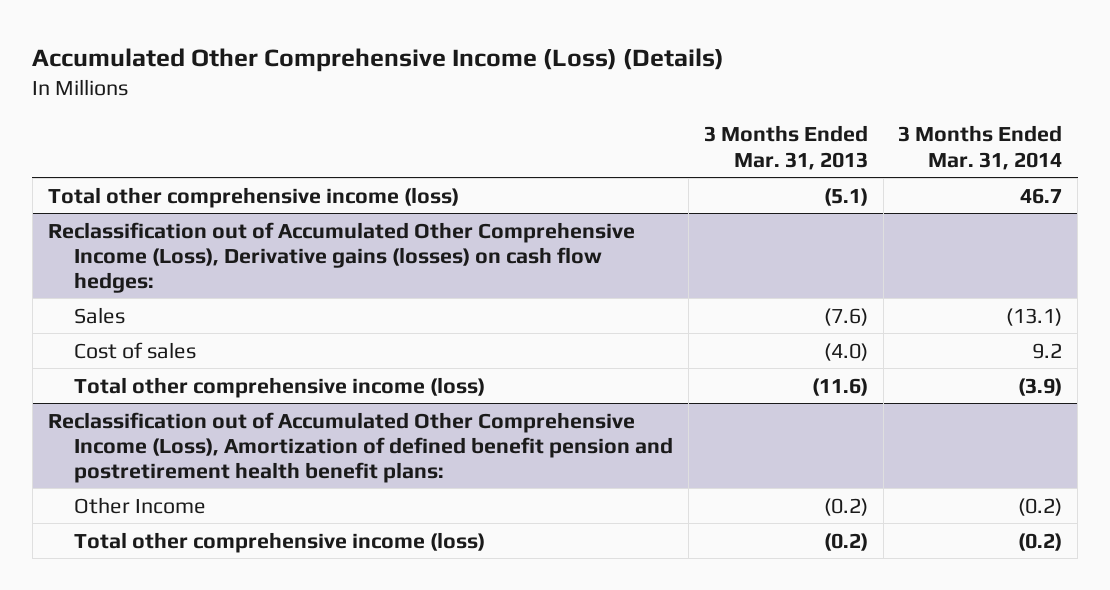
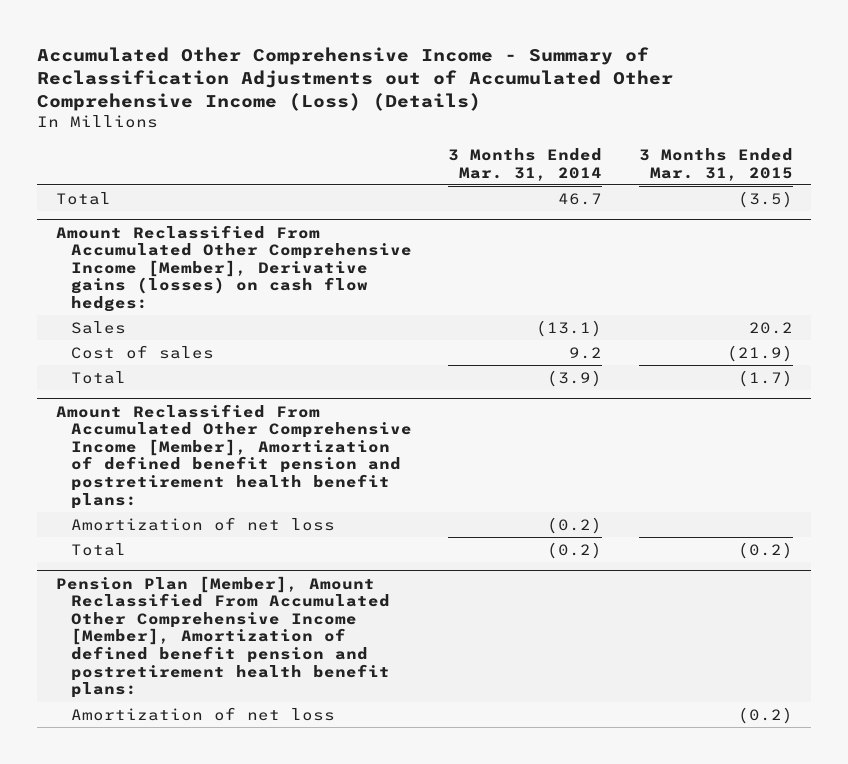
- Accumulated Other Comprehensive Income (Loss) (Details)
+ Accumulated Other Comprehensive Income - Summary of Reclassification Adjustments out of Accumulated Other Comprehensive Income (Loss) (Details)
- | 3 Months Ended Mar. 31, 2013 | 3 Months Ended Mar. 31, 2014
+ | 3 Months Ended Mar. 31, 2014 | 3 Months Ended Mar. 31, 2015
- Total other comprehensive income (loss) | (5.1) | 46.7
- Reclassification out of Accumulated Other Comprehensive Income (Loss), Derivative gains (losses) on cash flow hedges:
+ Total | 46.7 | (3.5)
+ Amount Reclassified From Accumulated Other Comprehensive Income [Member], Derivative gains (losses) on cash flow hedges:
- Total other comprehensive income (loss) | (11.6) | (3.9)
- Reclassification out of Accumulated Other Comprehensive Income (Loss), Amortization of defined benefit pension and postretirement health benefit plans:
- Other Income | (0.2) | (0.2)
- Total other comprehensive income (loss) | (0.2) | (0.2)
+ Total | (3.9) | (1.7)
+ Amount Reclassified From Accumulated Other Comprehensive Income [Member], Amortization of defined benefit pension and postretirement health benefit plans:
+ Amortization of net loss | (0.2) |
+ Total | (0.2) | (0.2)
+ Pension Plan [Member], Amount Reclassified From Accumulated Other Comprehensive Income [Member], Amortization of defined benefit pension and postretirement health benefit plans:
+ Amortization of net loss | | (0.2)

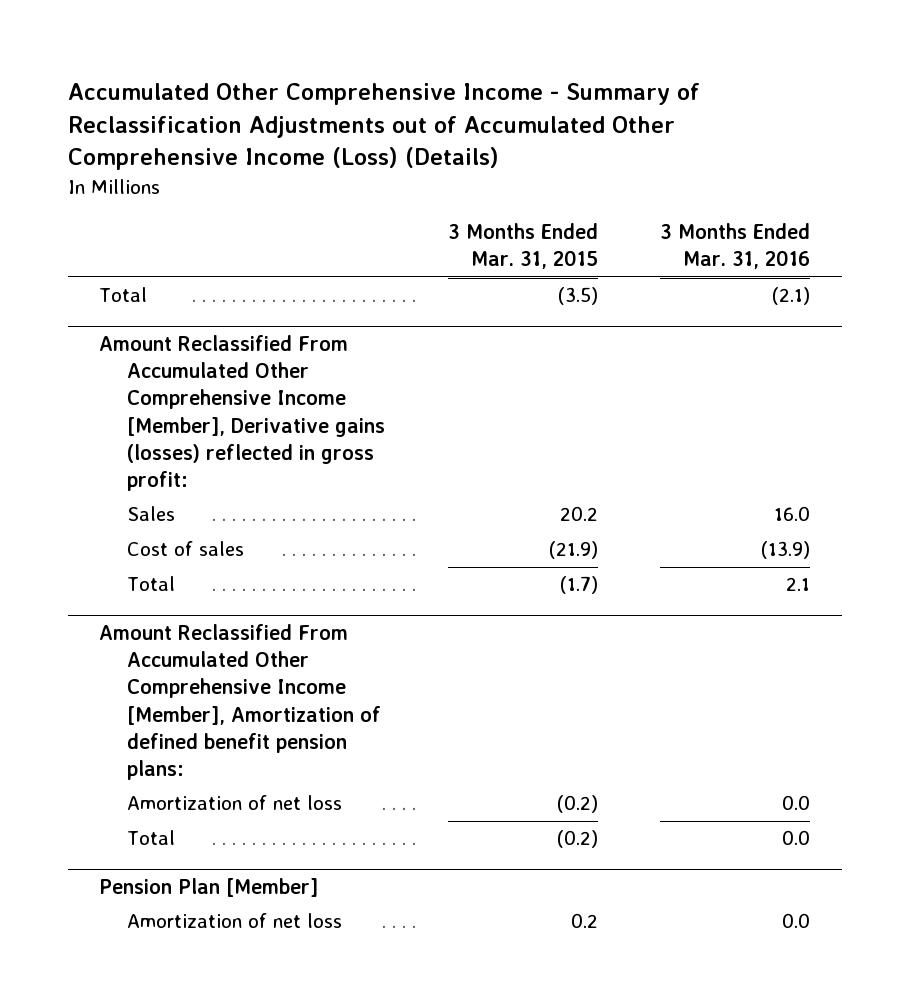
- | 3 Months Ended Mar. 31, 2014 | 3 Months Ended Mar. 31, 2015
+ | 3 Months Ended Mar. 31, 2015 | 3 Months Ended Mar. 31, 2016
- Amount Reclassified From Accumulated Other Comprehensive Income [Member], Derivative gains (losses) on cash flow hedges:
+ Amount Reclassified From Accumulated Other Comprehensive Income [Member], Derivative gains (losses) reflected in gross profit:
- Amount Reclassified From Accumulated Other Comprehensive Income [Member], Amortization of defined benefit pension and postretirement health benefit plans:
- Amortization of net loss | (0.2) |
- Total | (0.2) | (0.2)
- Pension Plan [Member], Amount Reclassified From Accumulated Other Comprehensive Income [Member], Amortization of defined benefit pension and postretirement health benefit plans:
+ Amount Reclassified From Accumulated Other Comprehensive Income [Member], Amortization of defined benefit pension plans:
+ Total | (0.2) | 0.0
+ Pension Plan [Member]
+ Amortization of net loss | 0.2 | 0.0

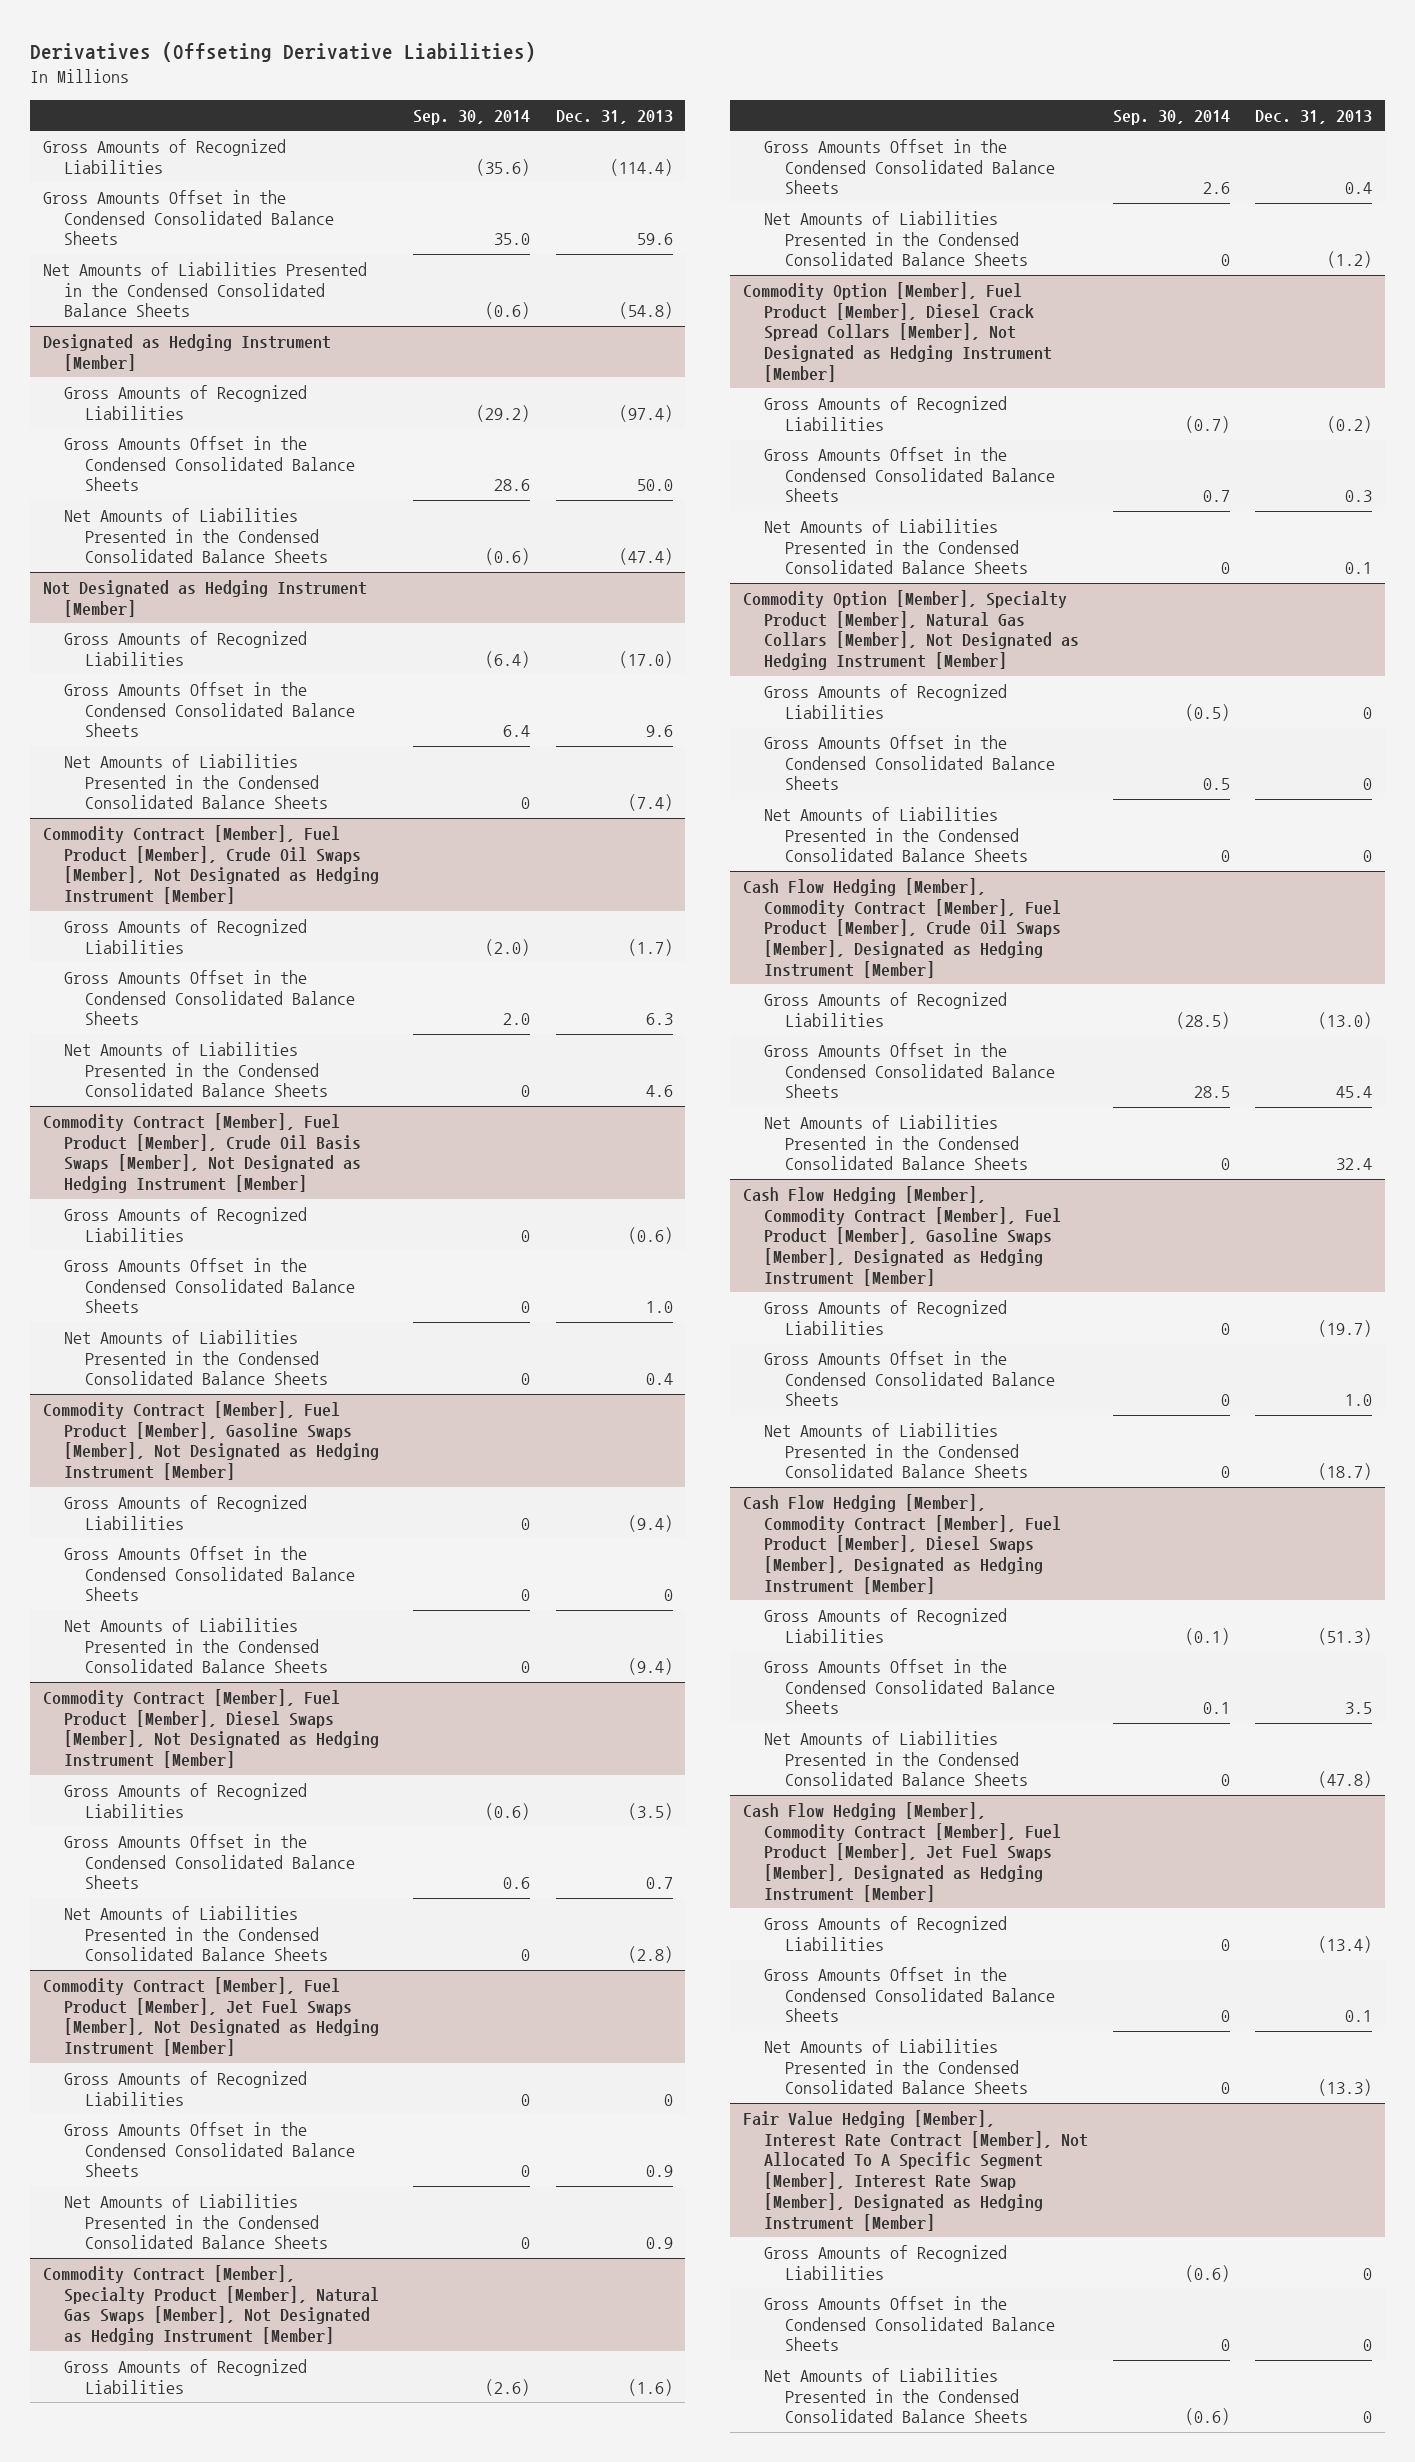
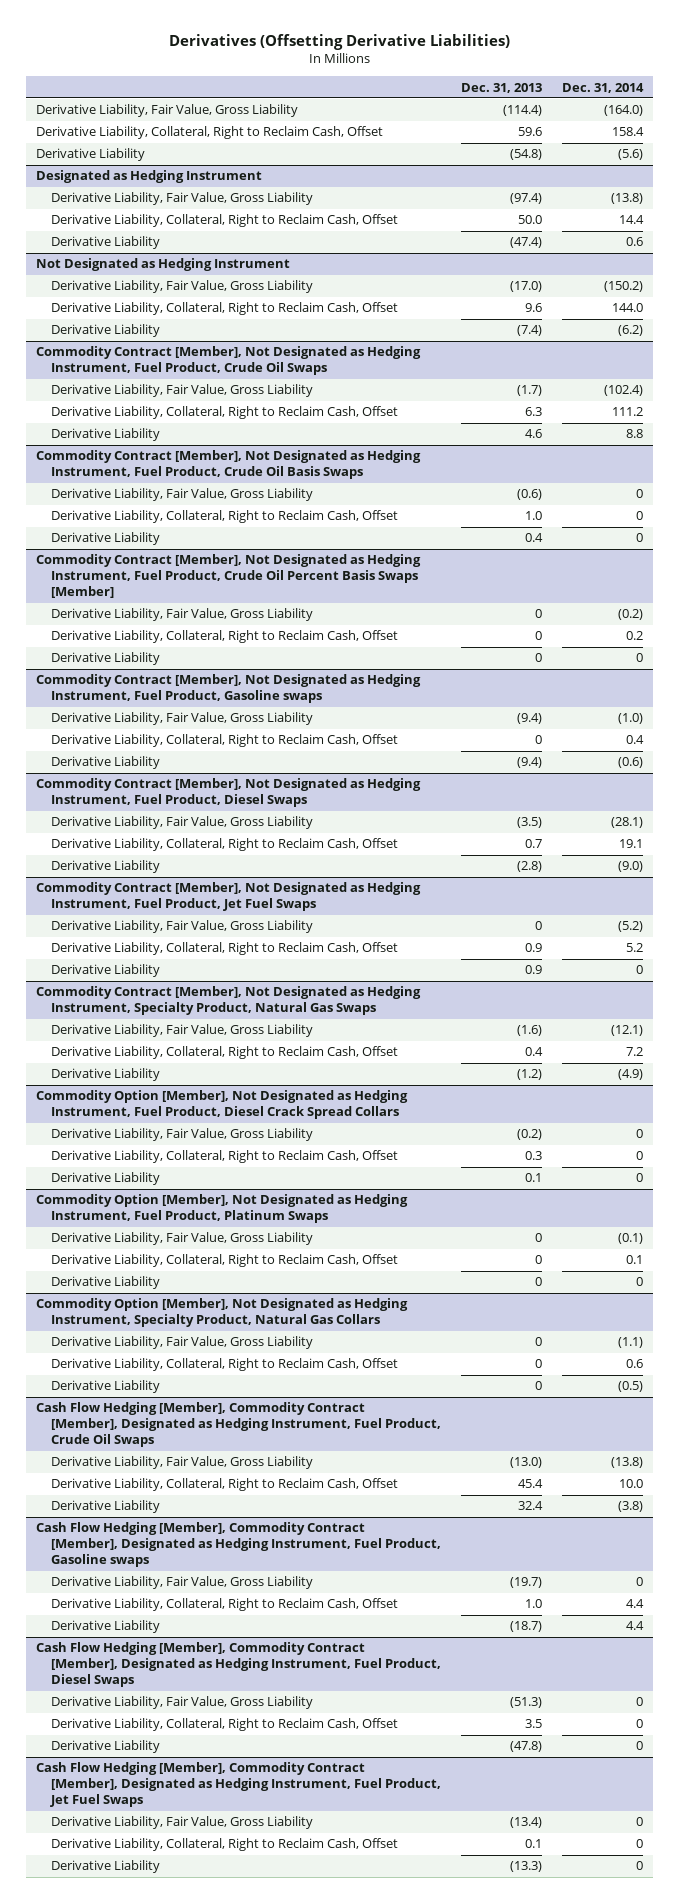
- Derivatives (Offseting Derivative Liabilities)
+ Derivatives (Offsetting Derivative Liabilities)
- | Sep. 30, 2014 | Dec. 31, 2013
+ | Dec. 31, 2013 | Dec. 31, 2014
- Gross Amounts of Recognized Liabilities | (35.6) | (114.4)
- Gross Amounts Offset in the Condensed Consolidated Balance Sheets | 35.0 | 59.6
- Net Amounts of Liabilities Presented in the Condensed Consolidated Balance Sheets | (0.6) | (54.8)
- Designated as Hedging Instrument [Member]
- Gross Amounts of Recognized Liabilities | (29.2) | (97.4)
- Gross Amounts Offset in the Condensed Consolidated Balance Sheets | 28.6 | 50.0
- Net Amounts of Liabilities Presented in the Condensed Consolidated Balance Sheets | (0.6) | (47.4)
- Not Designated as Hedging Instrument [Member]
- Gross Amounts of Recognized Liabilities | (6.4) | (17.0)
- Gross Amounts Offset in the Condensed Consolidated Balance Sheets | 6.4 | 9.6
- Net Amounts of Liabilities Presented in the Condensed Consolidated Balance Sheets | 0 | (7.4)
- Commodity Contract [Member], Fuel Product [Member], Crude Oil Swaps [Member], Not Designated as Hedging Instrument [Member]
- Gross Amounts of Recognized Liabilities | (2.0) | (1.7)
- Gross Amounts Offset in the Condensed Consolidated Balance Sheets | 2.0 | 6.3
- Net Amounts of Liabilities Presented in the Condensed Consolidated Balance Sheets | 0 | 4.6
- Commodity Contract [Member], Fuel Product [Member], Crude Oil Basis Swaps [Member], Not Designated as Hedging Instrument [Member]
- Gross Amounts of Recognized Liabilities | 0 | (0.6)
- Gross Amounts Offset in the Condensed Consolidated Balance Sheets | 0 | 1.0
- Net Amounts of Liabilities Presented in the Condensed Consolidated Balance Sheets | 0 | 0.4
- Commodity Contract [Member], Fuel Product [Member], Gasoline Swaps [Member], Not Designated as Hedging Instrument [Member]
- Gross Amounts of Recognized Liabilities | 0 | (9.4)
- Gross Amounts Offset in the Condensed Consolidated Balance Sheets | 0 | 0
- Net Amounts of Liabilities Presented in the Condensed Consolidated Balance Sheets | 0 | (9.4)
- Commodity Contract [Member], Fuel Product [Member], Diesel Swaps [Member], Not Designated as Hedging Instrument [Member]
- Gross Amounts of Recognized Liabilities | (0.6) | (3.5)
- Gross Amounts Offset in the Condensed Consolidated Balance Sheets | 0.6 | 0.7
- Net Amounts of Liabilities Presented in the Condensed Consolidated Balance Sheets | 0 | (2.8)
- Commodity Contract [Member], Fuel Product [Member], Jet Fuel Swaps [Member], Not Designated as Hedging Instrument [Member]
- Gross Amounts of Recognized Liabilities | 0 | 0
- Gross Amounts Offset in the Condensed Consolidated Balance Sheets | 0 | 0.9
- Net Amounts of Liabilities Presented in the Condensed Consolidated Balance Sheets | 0 | 0.9
- Commodity Contract [Member], Specialty Product [Member], Natural Gas Swaps [Member], Not Designated as Hedging Instrument [Member]
- Gross Amounts of Recognized Liabilities | (2.6) | (1.6)
- Gross Amounts Offset in the Condensed Consolidated Balance Sheets | 2.6 | 0.4
- Net Amounts of Liabilities Presented in the Condensed Consolidated Balance Sheets | 0 | (1.2)
- Commodity Option [Member], Fuel Product [Member], Diesel Crack Spread Collars [Member], Not Designated as Hedging Instrument [Member]
- Gross Amounts of Recognized Liabilities | (0.7) | (0.2)
- Gross Amounts Offset in the Condensed Consolidated Balance Sheets | 0.7 | 0.3
- Net Amounts of Liabilities Presented in the Condensed Consolidated Balance Sheets | 0 | 0.1
- Commodity Option [Member], Specialty Product [Member], Natural Gas Collars [Member], Not Designated as Hedging Instrument [Member]
- Gross Amounts of Recognized Liabilities | (0.5) | 0
- Gross Amounts Offset in the Condensed Consolidated Balance Sheets | 0.5 | 0
- Net Amounts of Liabilities Presented in the Condensed Consolidated Balance Sheets | 0 | 0
- Cash Flow Hedging [Member], Commodity Contract [Member], Fuel Product [Member], Crude Oil Swaps [Member], Designated as Hedging Instrument [Member]
- Gross Amounts of Recognized Liabilities | (28.5) | (13.0)
- Gross Amounts Offset in the Condensed Consolidated Balance Sheets | 28.5 | 45.4
- Net Amounts of Liabilities Presented in the Condensed Consolidated Balance Sheets | 0 | 32.4
- Cash Flow Hedging [Member], Commodity Contract [Member], Fuel Product [Member], Gasoline Swaps [Member], Designated as Hedging Instrument [Member]
- Gross Amounts of Recognized Liabilities | 0 | (19.7)
- Gross Amounts Offset in the Condensed Consolidated Balance Sheets | 0 | 1.0
- Net Amounts of Liabilities Presented in the Condensed Consolidated Balance Sheets | 0 | (18.7)
- Cash Flow Hedging [Member], Commodity Contract [Member], Fuel Product [Member], Diesel Swaps [Member], Designated as Hedging Instrument [Member]
- Gross Amounts of Recognized Liabilities | (0.1) | (51.3)
- Gross Amounts Offset in the Condensed Consolidated Balance Sheets | 0.1 | 3.5
- Net Amounts of Liabilities Presented in the Condensed Consolidated Balance Sheets | 0 | (47.8)
- Cash Flow Hedging [Member], Commodity Contract [Member], Fuel Product [Member], Jet Fuel Swaps [Member], Designated as Hedging Instrument [Member]
- Gross Amounts of Recognized Liabilities | 0 | (13.4)
- Gross Amounts Offset in the Condensed Consolidated Balance Sheets | 0 | 0.1
- Net Amounts of Liabilities Presented in the Condensed Consolidated Balance Sheets | 0 | (13.3)
- Fair Value Hedging [Member], Interest Rate Contract [Member], Not Allocated To A Specific Segment [Member], Interest Rate Swap [Member], Designated as Hedging Instrument [Member]
- Gross Amounts of Recognized Liabilities | (0.6) | 0
- Gross Amounts Offset in the Condensed Consolidated Balance Sheets | 0 | 0
- Net Amounts of Liabilities Presented in the Condensed Consolidated Balance Sheets | (0.6) | 0
+ Derivative Liability, Fair Value, Gross Liability | (114.4) | (164.0)
+ Derivative Liability, Collateral, Right to Reclaim Cash, Offset | 59.6 | 158.4
+ Derivative Liability | (54.8) | (5.6)
+ Designated as Hedging Instrument
+ Derivative Liability, Fair Value, Gross Liability | (97.4) | (13.8)
+ Derivative Liability, Collateral, Right to Reclaim Cash, Offset | 50.0 | 14.4
+ Derivative Liability | (47.4) | 0.6
+ Not Designated as Hedging Instrument
+ Derivative Liability, Fair Value, Gross Liability | (17.0) | (150.2)
+ Derivative Liability, Collateral, Right to Reclaim Cash, Offset | 9.6 | 144.0
+ Derivative Liability | (7.4) | (6.2)
+ Commodity Contract [Member], Not Designated as Hedging Instrument, Fuel Product, Crude Oil Swaps
+ Derivative Liability, Fair Value, Gross Liability | (1.7) | (102.4)
+ Derivative Liability, Collateral, Right to Reclaim Cash, Offset | 6.3 | 111.2
+ Derivative Liability | 4.6 | 8.8
+ Commodity Contract [Member], Not Designated as Hedging Instrument, Fuel Product, Crude Oil Basis Swaps
+ Derivative Liability, Fair Value, Gross Liability | (0.6) | 0
+ Derivative Liability, Collateral, Right to Reclaim Cash, Offset | 1.0 | 0
+ Derivative Liability | 0.4 | 0
+ Commodity Contract [Member], Not Designated as Hedging Instrument, Fuel Product, Crude Oil Percent Basis Swaps [Member]
+ Derivative Liability, Fair Value, Gross Liability | 0 | (0.2)
+ Derivative Liability, Collateral, Right to Reclaim Cash, Offset | 0 | 0.2
+ Derivative Liability | 0 | 0
+ Commodity Contract [Member], Not Designated as Hedging Instrument, Fuel Product, Gasoline swaps
+ Derivative Liability, Fair Value, Gross Liability | (9.4) | (1.0)
+ Derivative Liability, Collateral, Right to Reclaim Cash, Offset | 0 | 0.4
+ Derivative Liability | (9.4) | (0.6)
+ Commodity Contract [Member], Not Designated as Hedging Instrument, Fuel Product, Diesel Swaps
+ Derivative Liability, Fair Value, Gross Liability | (3.5) | (28.1)
+ Derivative Liability, Collateral, Right to Reclaim Cash, Offset | 0.7 | 19.1
+ Derivative Liability | (2.8) | (9.0)
+ Commodity Contract [Member], Not Designated as Hedging Instrument, Fuel Product, Jet Fuel Swaps
+ Derivative Liability, Fair Value, Gross Liability | 0 | (5.2)
+ Derivative Liability, Collateral, Right to Reclaim Cash, Offset | 0.9 | 5.2
+ Derivative Liability | 0.9 | 0
+ Commodity Contract [Member], Not Designated as Hedging Instrument, Specialty Product, Natural Gas Swaps
+ Derivative Liability, Fair Value, Gross Liability | (1.6) | (12.1)
+ Derivative Liability, Collateral, Right to Reclaim Cash, Offset | 0.4 | 7.2
+ Derivative Liability | (1.2) | (4.9)
+ Commodity Option [Member], Not Designated as Hedging Instrument, Fuel Product, Diesel Crack Spread Collars
+ Derivative Liability, Fair Value, Gross Liability | (0.2) | 0
+ Derivative Liability, Collateral, Right to Reclaim Cash, Offset | 0.3 | 0
+ Derivative Liability | 0.1 | 0
+ Commodity Option [Member], Not Designated as Hedging Instrument, Fuel Product, Platinum Swaps
+ Derivative Liability, Fair Value, Gross Liability | 0 | (0.1)
+ Derivative Liability, Collateral, Right to Reclaim Cash, Offset | 0 | 0.1
+ Derivative Liability | 0 | 0
+ Commodity Option [Member], Not Designated as Hedging Instrument, Specialty Product, Natural Gas Collars
+ Derivative Liability, Fair Value, Gross Liability | 0 | (1.1)
+ Derivative Liability, Collateral, Right to Reclaim Cash, Offset | 0 | 0.6
+ Derivative Liability | 0 | (0.5)
+ Cash Flow Hedging [Member], Commodity Contract [Member], Designated as Hedging Instrument, Fuel Product, Crude Oil Swaps
+ Derivative Liability, Fair Value, Gross Liability | (13.0) | (13.8)
+ Derivative Liability, Collateral, Right to Reclaim Cash, Offset | 45.4 | 10.0
+ Derivative Liability | 32.4 | (3.8)
+ Cash Flow Hedging [Member], Commodity Contract [Member], Designated as Hedging Instrument, Fuel Product, Gasoline swaps
+ Derivative Liability, Fair Value, Gross Liability | (19.7) | 0
+ Derivative Liability, Collateral, Right to Reclaim Cash, Offset | 1.0 | 4.4
+ Derivative Liability | (18.7) | 4.4
+ Cash Flow Hedging [Member], Commodity Contract [Member], Designated as Hedging Instrument, Fuel Product, Diesel Swaps
+ Derivative Liability, Fair Value, Gross Liability | (51.3) | 0
+ Derivative Liability, Collateral, Right to Reclaim Cash, Offset | 3.5 | 0
+ Derivative Liability | (47.8) | 0
+ Cash Flow Hedging [Member], Commodity Contract [Member], Designated as Hedging Instrument, Fuel Product, Jet Fuel Swaps
+ Derivative Liability, Fair Value, Gross Liability | (13.4) | 0
+ Derivative Liability, Collateral, Right to Reclaim Cash, Offset | 0.1 | 0
+ Derivative Liability | (13.3) | 0

